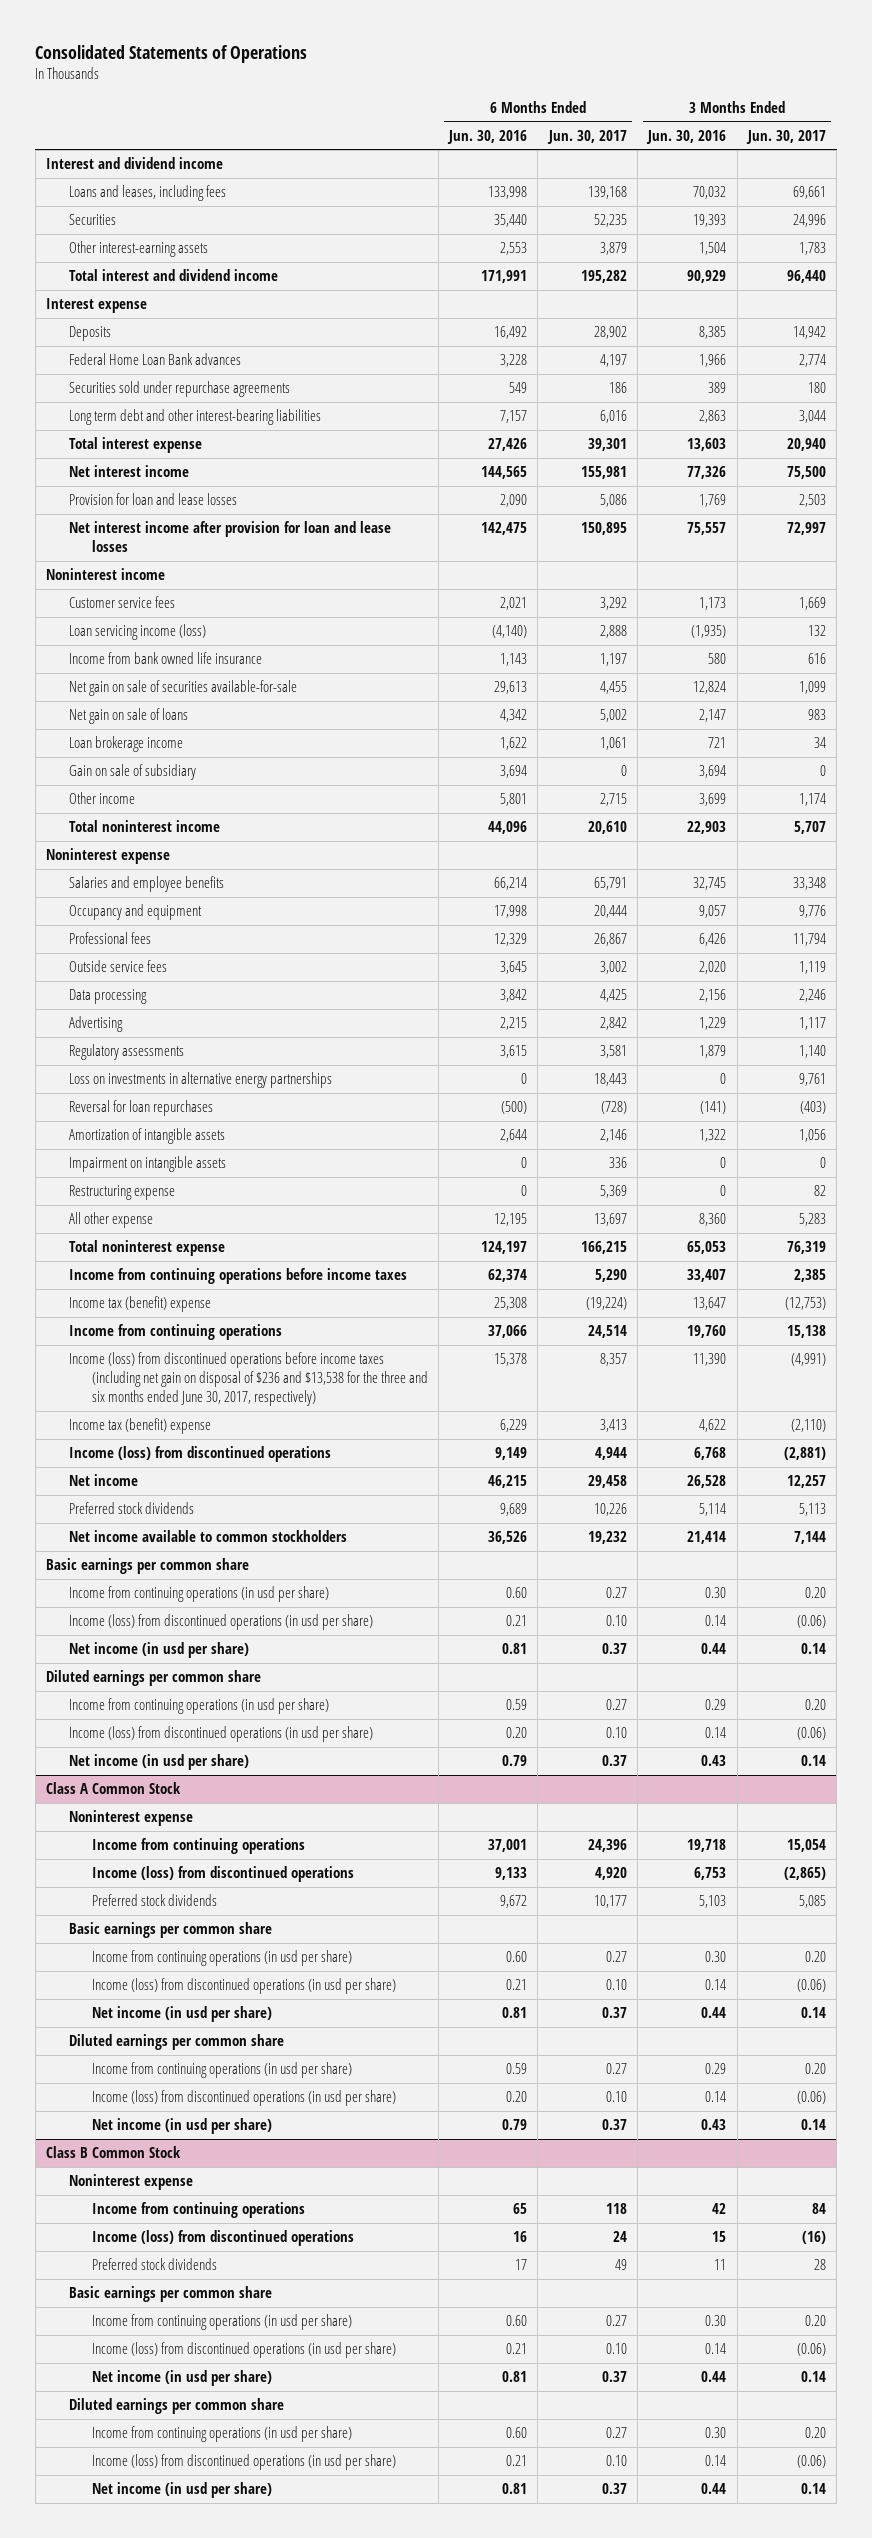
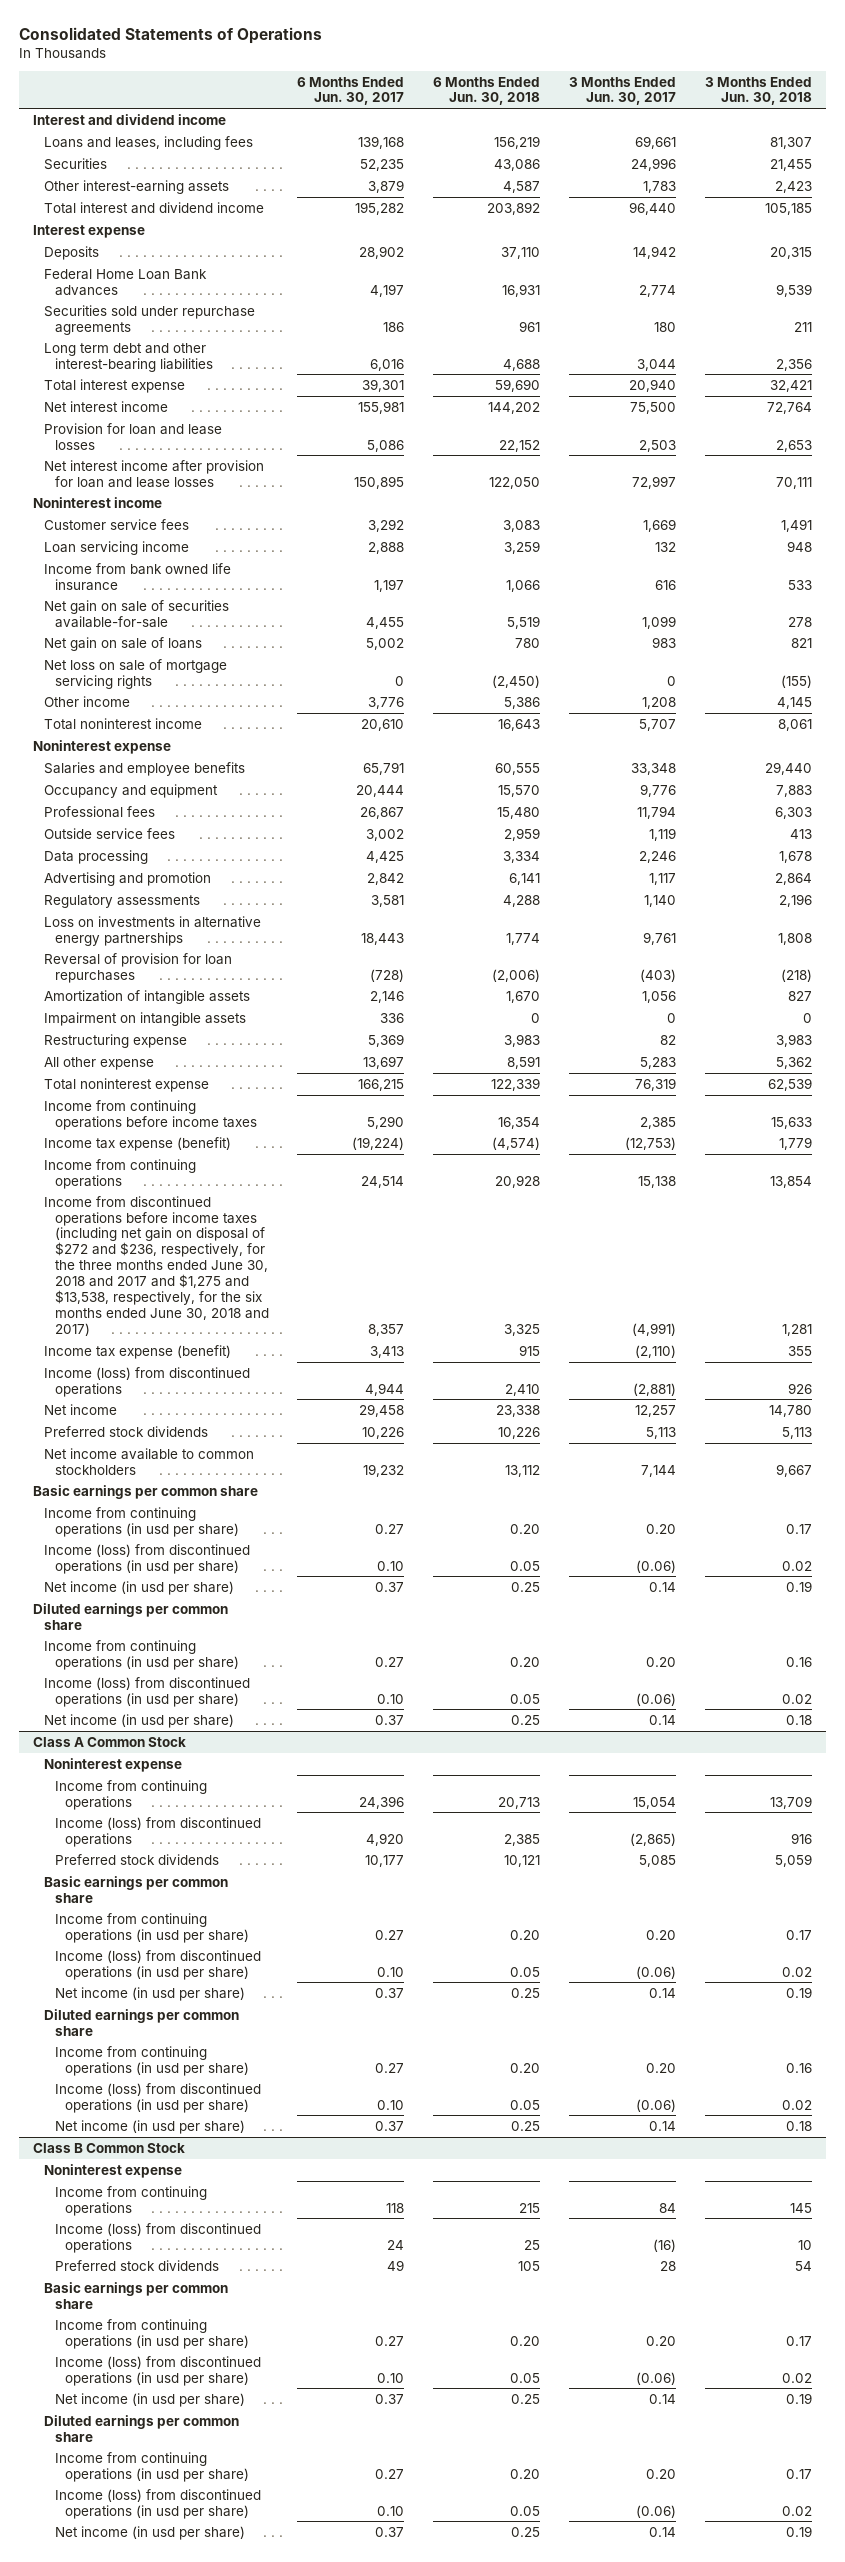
- | 6 Months Ended Jun. 30, 2016 | 6 Months Ended Jun. 30, 2017 | 3 Months Ended Jun. 30, 2016 | 3 Months Ended Jun. 30, 2017
+ | 6 Months Ended Jun. 30, 2017 | 6 Months Ended Jun. 30, 2018 | 3 Months Ended Jun. 30, 2017 | 3 Months Ended Jun. 30, 2018
- Loan servicing income (loss) | (4,140) | 2,888 | (1,935) | 132
+ Loan servicing income | 2,888 | 3,259 | 132 | 948
- Loan brokerage income | 1,622 | 1,061 | 721 | 34
- Gain on sale of subsidiary | 3,694 | 0 | 3,694 | 0
- Other income | 5,801 | 2,715 | 3,699 | 1,174
+ Net loss on sale of mortgage servicing rights | 0 | (2,450) | 0 | (155)
+ Other income | 3,776 | 5,386 | 1,208 | 4,145
- Advertising | 2,215 | 2,842 | 1,229 | 1,117
+ Advertising and promotion | 2,842 | 6,141 | 1,117 | 2,864
- Reversal for loan repurchases | (500) | (728) | (141) | (403)
+ Reversal of provision for loan repurchases | (728) | (2,006) | (403) | (218)
- Income tax (benefit) expense | 25,308 | (19,224) | 13,647 | (12,753)
+ Income tax expense (benefit) | (19,224) | (4,574) | (12,753) | 1,779
- Income (loss) from discontinued operations before income taxes (including net gain on disposal of $236 and $13,538 for the three and six months ended June 30, 2017, respectively) | 15,378 | 8,357 | 11,390 | (4,991)
- Income tax (benefit) expense | 6,229 | 3,413 | 4,622 | (2,110)
+ Income from discontinued operations before income taxes (including net gain on disposal of $272 and $236, respectively, for the three months ended June 30, 2018 and 2017 and $1,275 and $13,538, respectively, for the six months ended June 30, 2018 and 2017) | 8,357 | 3,325 | (4,991) | 1,281
+ Income tax expense (benefit) | 3,413 | 915 | (2,110) | 355

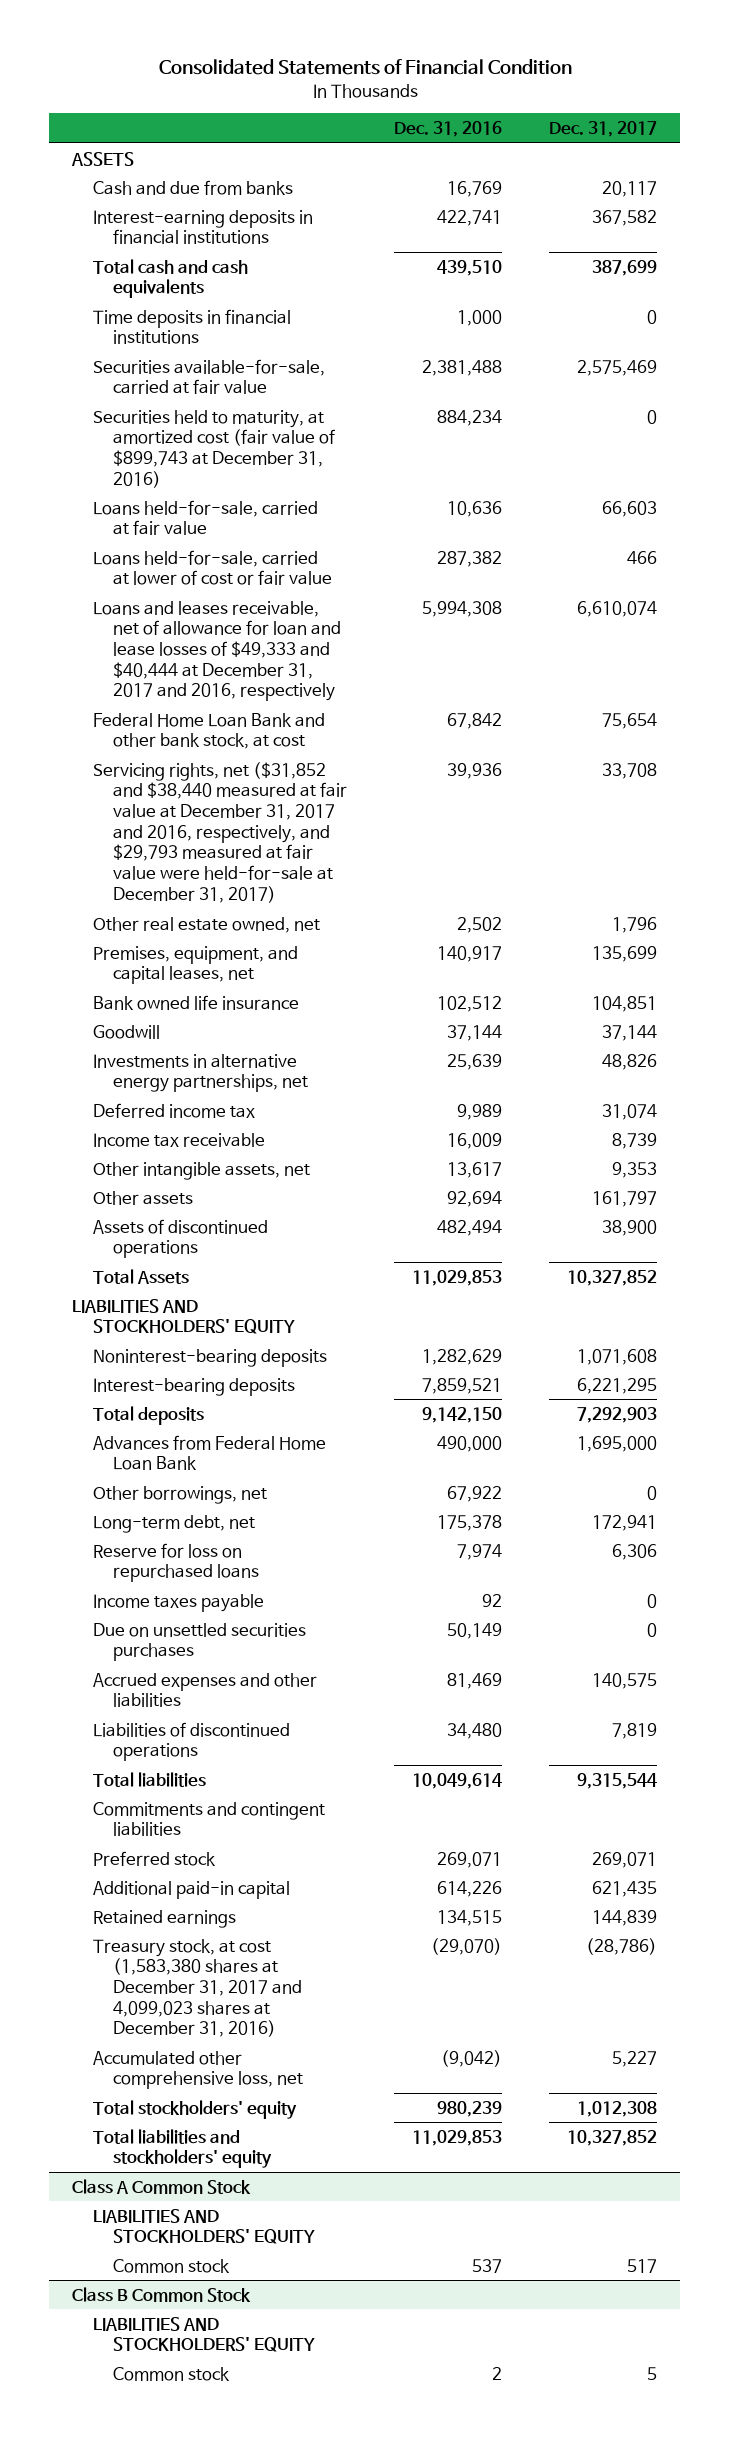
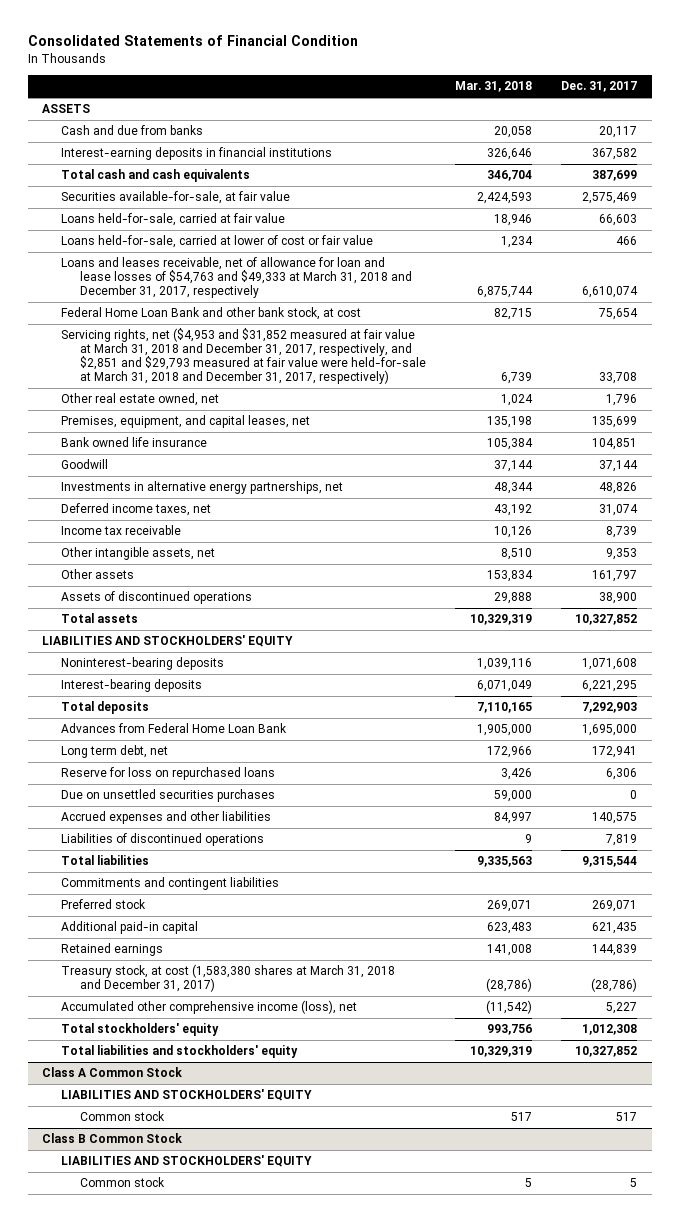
- | Dec. 31, 2016 | Dec. 31, 2017
+ | Mar. 31, 2018 | Dec. 31, 2017
- Time deposits in financial institutions | 1,000 | 0
- Securities available-for-sale, carried at fair value | 2,381,488 | 2,575,469
- Securities held to maturity, at amortized cost (fair value of $899,743 at December 31, 2016) | 884,234 | 0
+ Securities available-for-sale, at fair value | 2,424,593 | 2,575,469
- Loans and leases receivable, net of allowance for loan and lease losses of $49,333 and $40,444 at December 31, 2017 and 2016, respectively | 5,994,308 | 6,610,074
+ Loans and leases receivable, net of allowance for loan and lease losses of $54,763 and $49,333 at March 31, 2018 and December 31, 2017, respectively | 6,875,744 | 6,610,074
- Servicing rights, net ($31,852 and $38,440 measured at fair value at December 31, 2017 and 2016, respectively, and $29,793 measured at fair value were held-for-sale at December 31, 2017) | 39,936 | 33,708
+ Servicing rights, net ($4,953 and $31,852 measured at fair value at March 31, 2018 and December 31, 2017, respectively, and $2,851 and $29,793 measured at fair value were held-for-sale at March 31, 2018 and December 31, 2017, respectively) | 6,739 | 33,708
- Deferred income tax | 9,989 | 31,074
+ Deferred income taxes, net | 43,192 | 31,074
- Total Assets | 11,029,853 | 10,327,852
+ Total assets | 10,329,319 | 10,327,852
- Other borrowings, net | 67,922 | 0
- Long-term debt, net | 175,378 | 172,941
+ Long term debt, net | 172,966 | 172,941
- Income taxes payable | 92 | 0
- Treasury stock, at cost (1,583,380 shares at December 31, 2017 and 4,099,023 shares at December 31, 2016) | (29,070) | (28,786)
- Accumulated other comprehensive loss, net | (9,042) | 5,227
+ Treasury stock, at cost (1,583,380 shares at March 31, 2018 and December 31, 2017) | (28,786) | (28,786)
+ Accumulated other comprehensive income (loss), net | (11,542) | 5,227

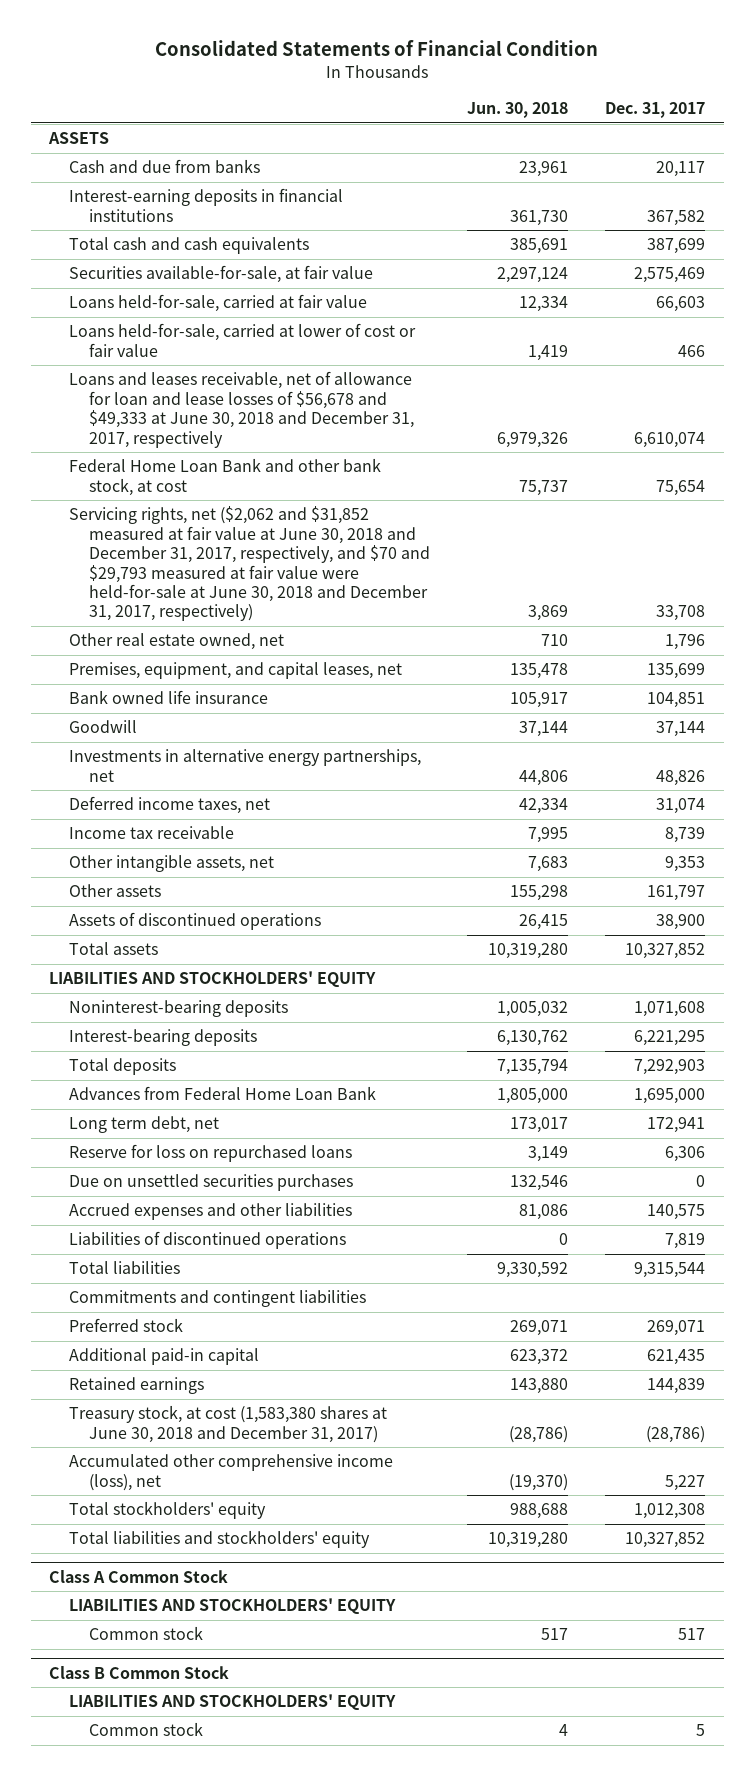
- | Mar. 31, 2018 | Dec. 31, 2017
+ | Jun. 30, 2018 | Dec. 31, 2017
- Loans and leases receivable, net of allowance for loan and lease losses of $54,763 and $49,333 at March 31, 2018 and December 31, 2017, respectively | 6,875,744 | 6,610,074
+ Loans and leases receivable, net of allowance for loan and lease losses of $56,678 and $49,333 at June 30, 2018 and December 31, 2017, respectively | 6,979,326 | 6,610,074
- Servicing rights, net ($4,953 and $31,852 measured at fair value at March 31, 2018 and December 31, 2017, respectively, and $2,851 and $29,793 measured at fair value were held-for-sale at March 31, 2018 and December 31, 2017, respectively) | 6,739 | 33,708
+ Servicing rights, net ($2,062 and $31,852 measured at fair value at June 30, 2018 and December 31, 2017, respectively, and $70 and $29,793 measured at fair value were held-for-sale at June 30, 2018 and December 31, 2017, respectively) | 3,869 | 33,708
- Treasury stock, at cost (1,583,380 shares at March 31, 2018 and December 31, 2017) | (28,786) | (28,786)
+ Treasury stock, at cost (1,583,380 shares at June 30, 2018 and December 31, 2017) | (28,786) | (28,786)

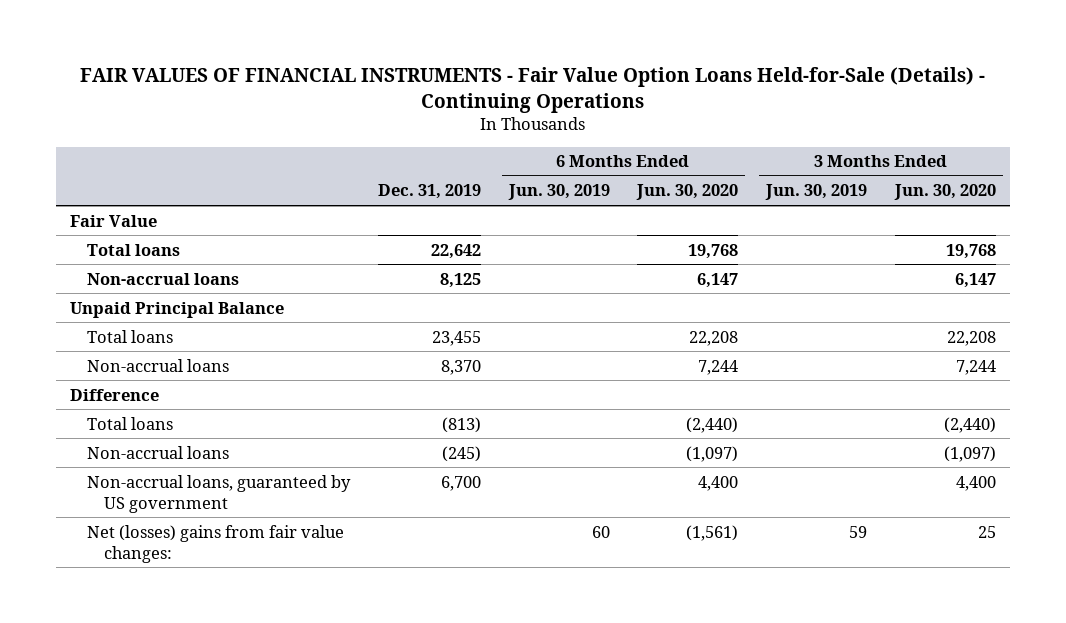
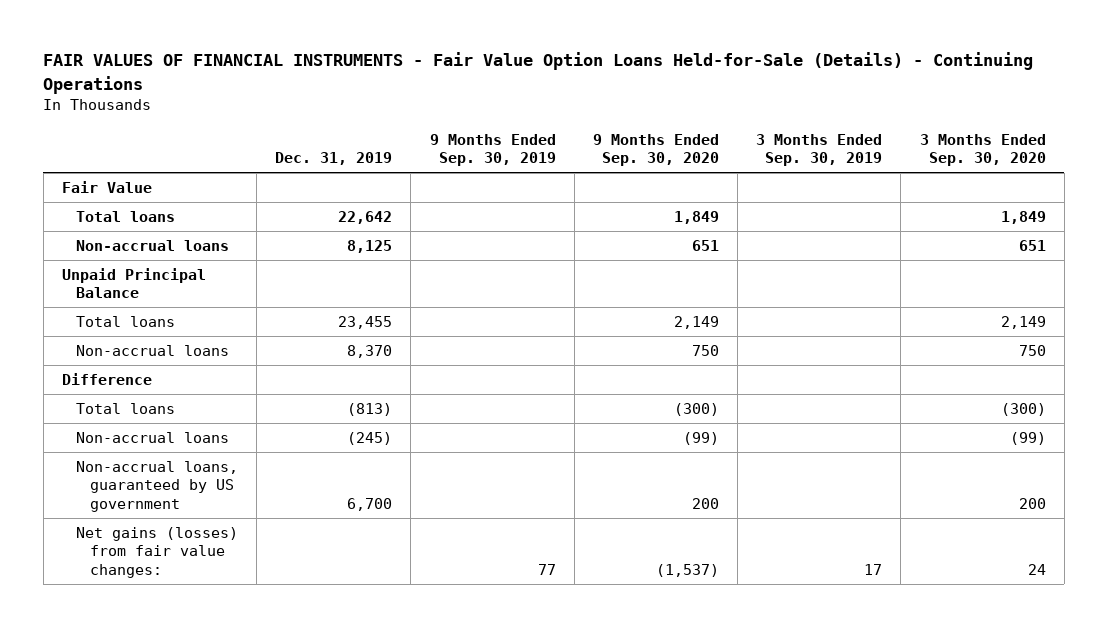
- | Dec. 31, 2019 | 6 Months Ended Jun. 30, 2019 | 6 Months Ended Jun. 30, 2020 | 3 Months Ended Jun. 30, 2019 | 3 Months Ended Jun. 30, 2020
+ | Dec. 31, 2019 | 9 Months Ended Sep. 30, 2019 | 9 Months Ended Sep. 30, 2020 | 3 Months Ended Sep. 30, 2019 | 3 Months Ended Sep. 30, 2020
- Net (losses) gains from fair value changes: | | 60 | (1,561) | 59 | 25
+ Net gains (losses) from fair value changes: | | 77 | (1,537) | 17 | 24

